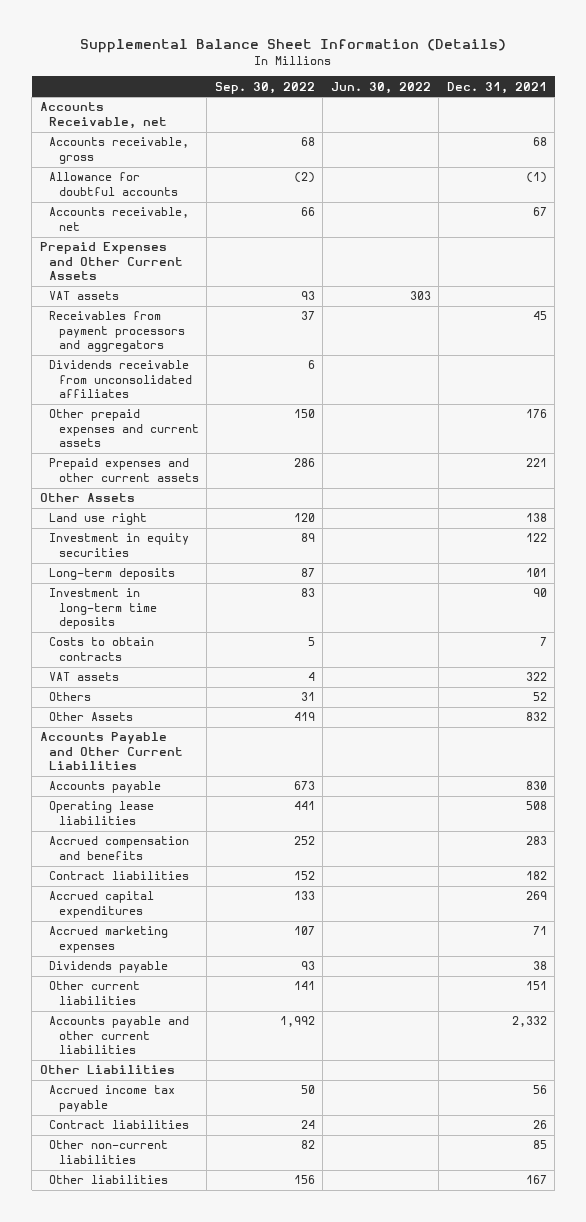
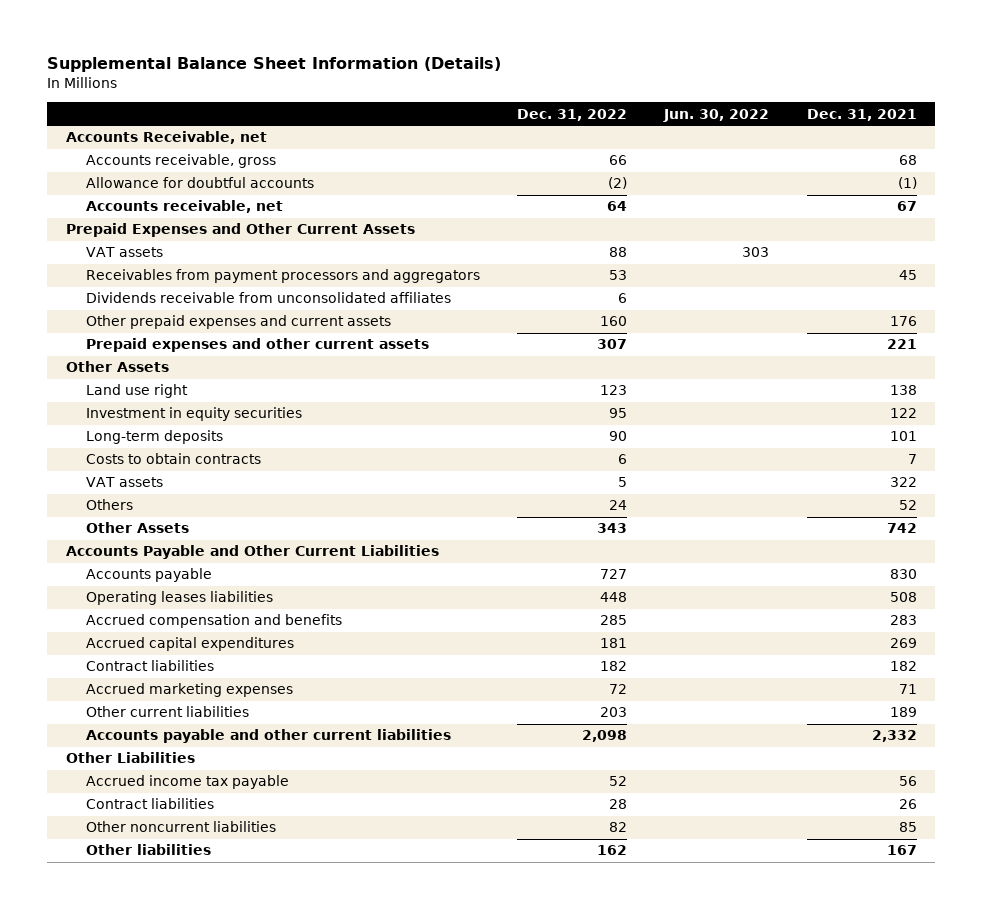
- | Sep. 30, 2022 | Jun. 30, 2022 | Dec. 31, 2021
+ | Dec. 31, 2022 | Jun. 30, 2022 | Dec. 31, 2021
- Investment in long-term time deposits | 83 | | 90
- Other Assets | 419 | | 832
+ Other Assets | 343 | | 742
- Operating lease liabilities | 441 | | 508
+ Operating leases liabilities | 448 | | 508
moved down: Contract liabilities | 182 | | 182
- Dividends payable | 93 | | 38
- Other current liabilities | 141 | | 151
+ Other current liabilities | 203 | | 189
- Other non-current liabilities | 82 | | 85
+ Other noncurrent liabilities | 82 | | 85

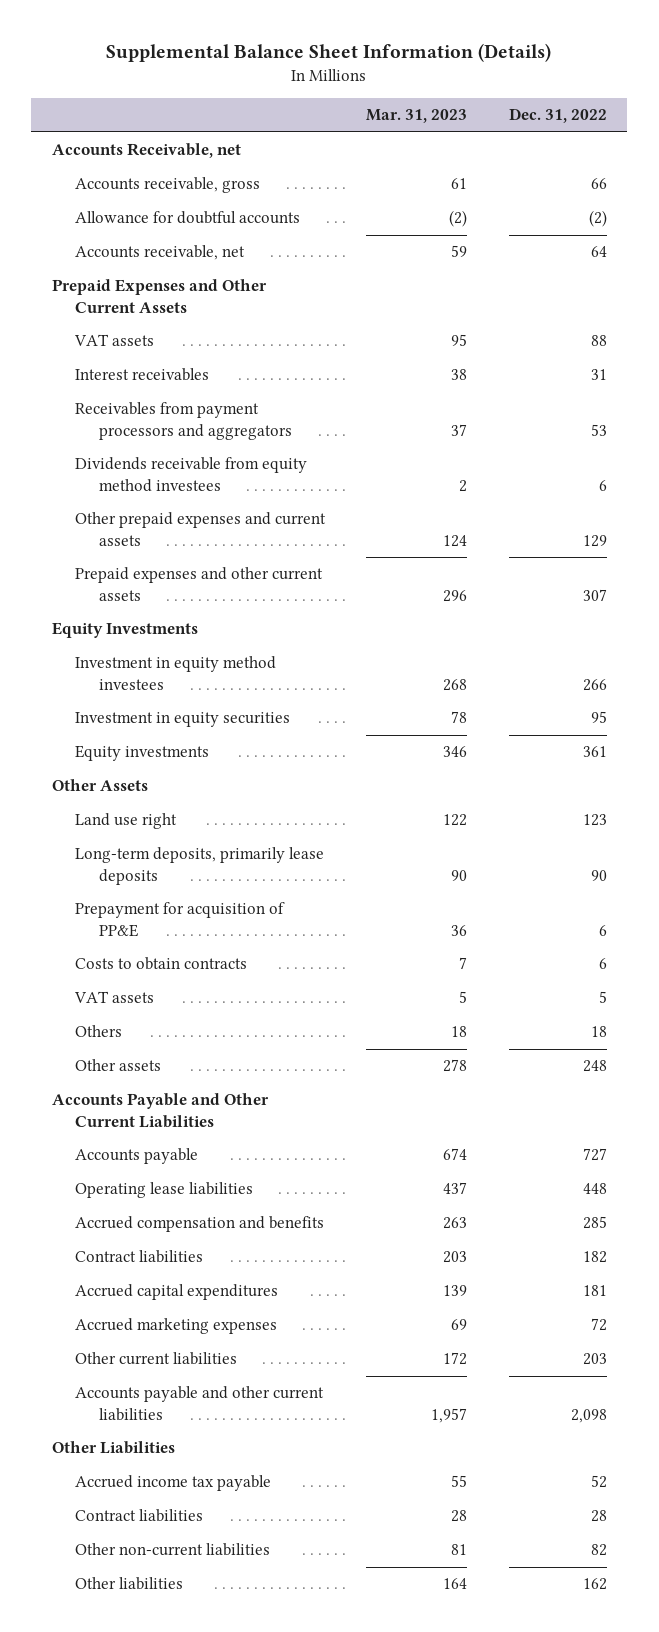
- | Dec. 31, 2022 | Jun. 30, 2022 | Dec. 31, 2021
+ | Mar. 31, 2023 | Dec. 31, 2022
+ Interest receivables | 38 | 31
- Dividends receivable from unconsolidated affiliates | 6 | |
- Other prepaid expenses and current assets | 160 | | 176
+ Dividends receivable from equity method investees | 2 | 6
+ Other prepaid expenses and current assets | 124 | 129
+ Equity Investments
+ Investment in equity method investees | 268 | 266
moved up: Investment in equity securities | 78 | 95
+ Equity investments | 346 | 361
- Long-term deposits | 90 | | 101
+ Long-term deposits, primarily lease deposits | 90 | 90
+ Prepayment for acquisition of PP&E | 36 | 6
- Others | 24 | | 52
- Other Assets | 343 | | 742
+ Others | 18 | 18
+ Other assets | 278 | 248
- Operating leases liabilities | 448 | | 508
+ Operating lease liabilities | 437 | 448
moved down: Accrued capital expenditures | 139 | 181
- Other noncurrent liabilities | 82 | | 85
+ Other non-current liabilities | 81 | 82

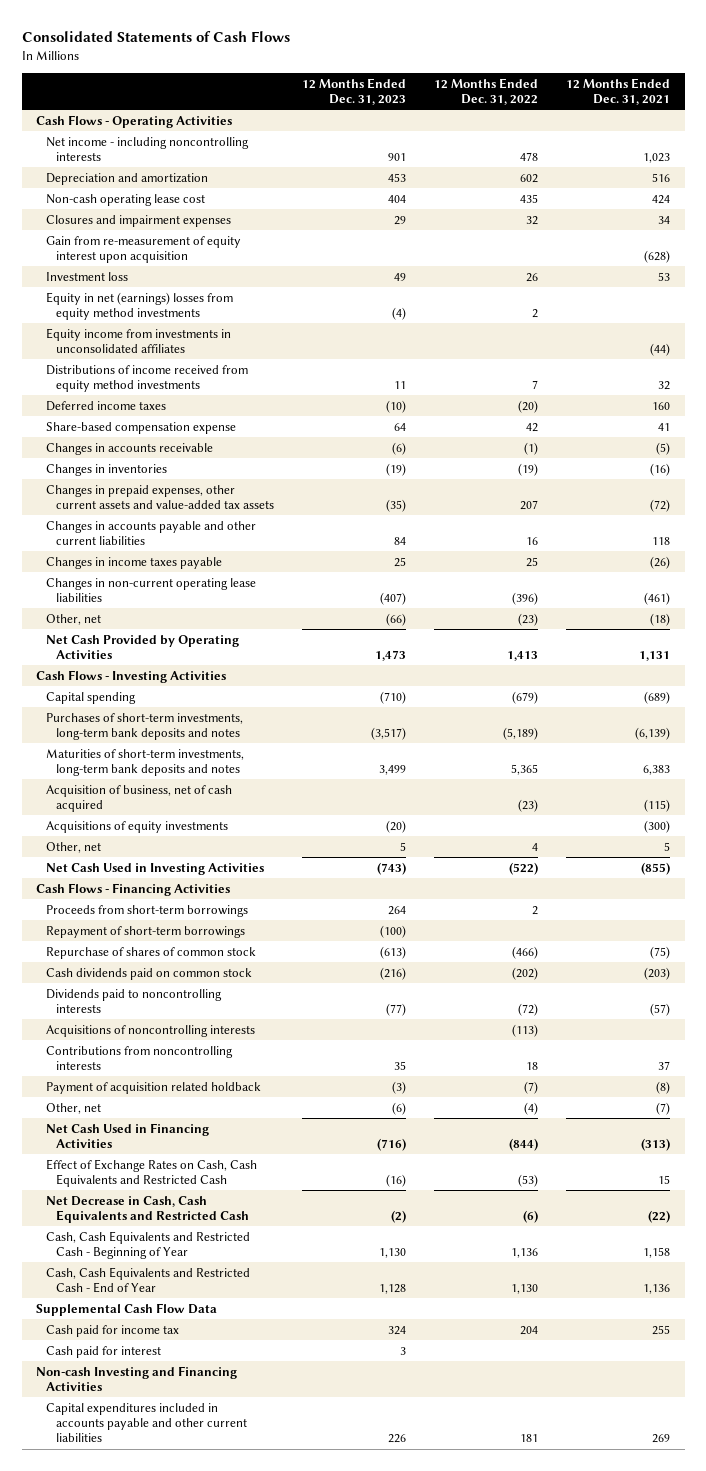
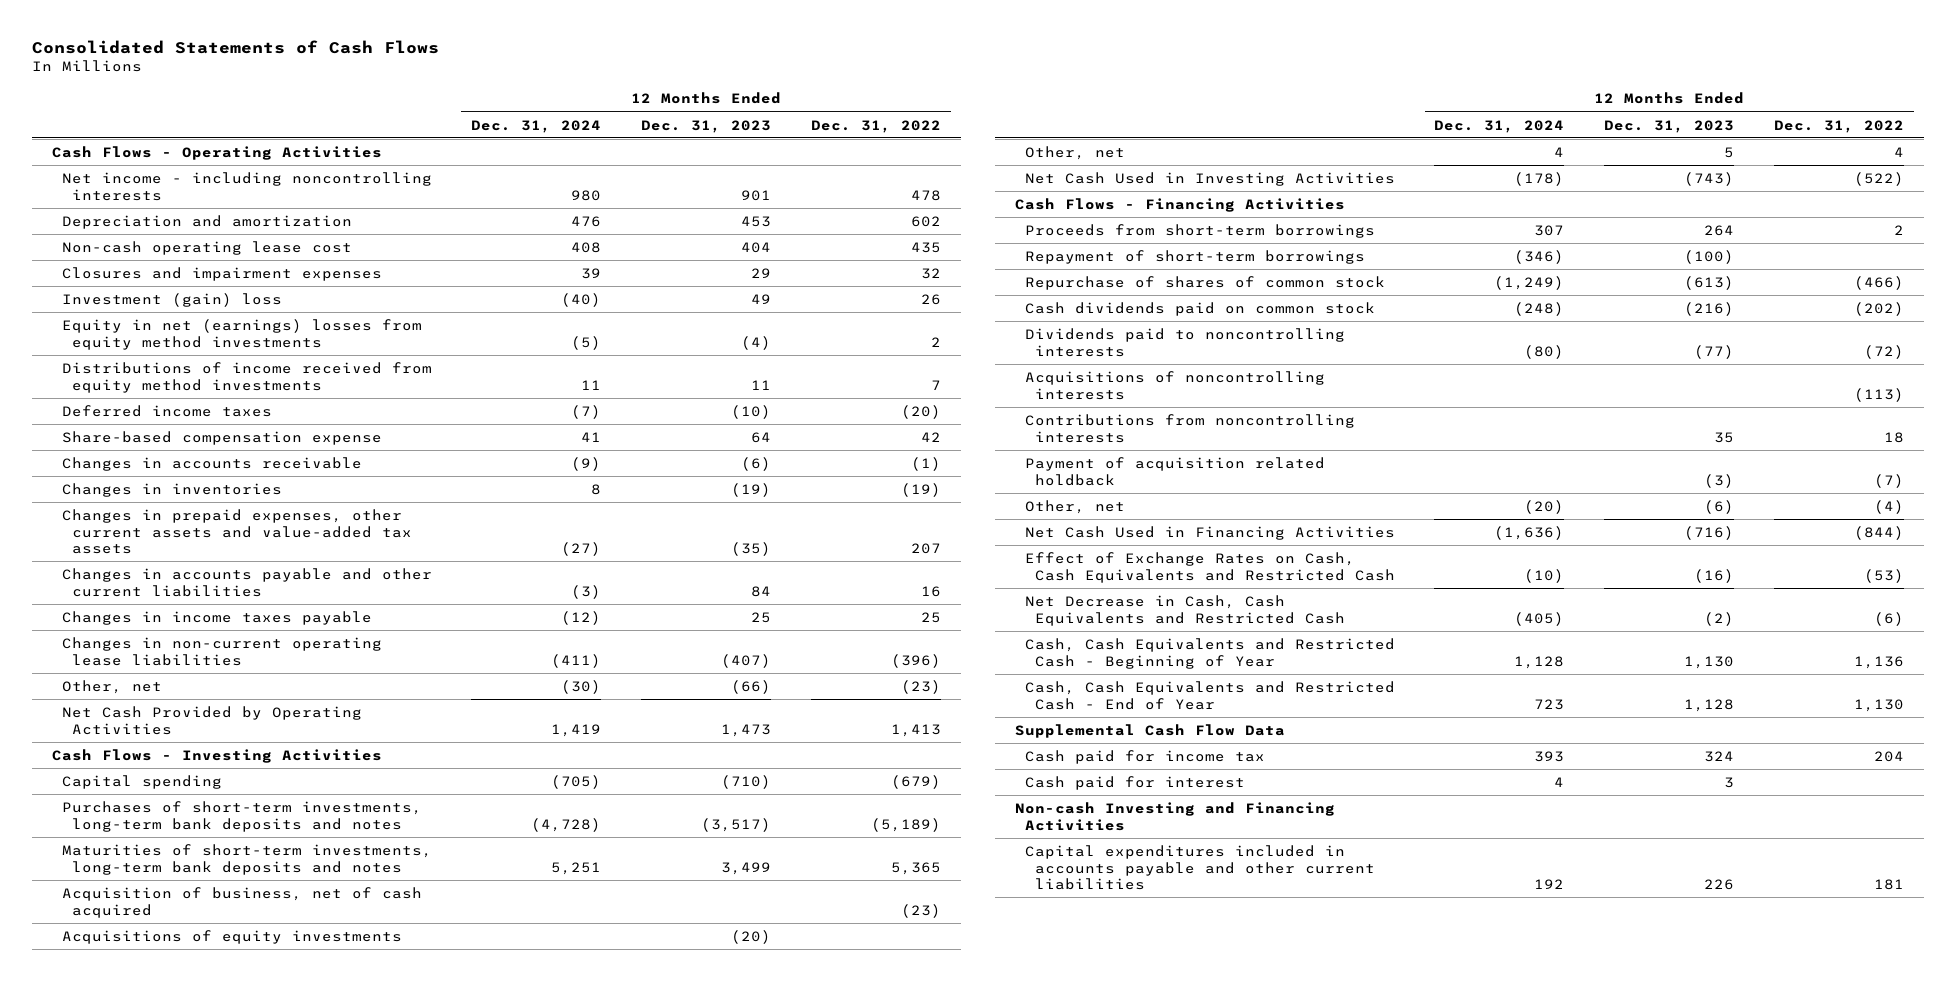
- | 12 Months Ended Dec. 31, 2023 | 12 Months Ended Dec. 31, 2022 | 12 Months Ended Dec. 31, 2021
+ | 12 Months Ended Dec. 31, 2024 | 12 Months Ended Dec. 31, 2023 | 12 Months Ended Dec. 31, 2022
- Gain from re-measurement of equity interest upon acquisition | | | (628)
- Investment loss | 49 | 26 | 53
+ Investment (gain) loss | (40) | 49 | 26
- Equity income from investments in unconsolidated affiliates | | | (44)

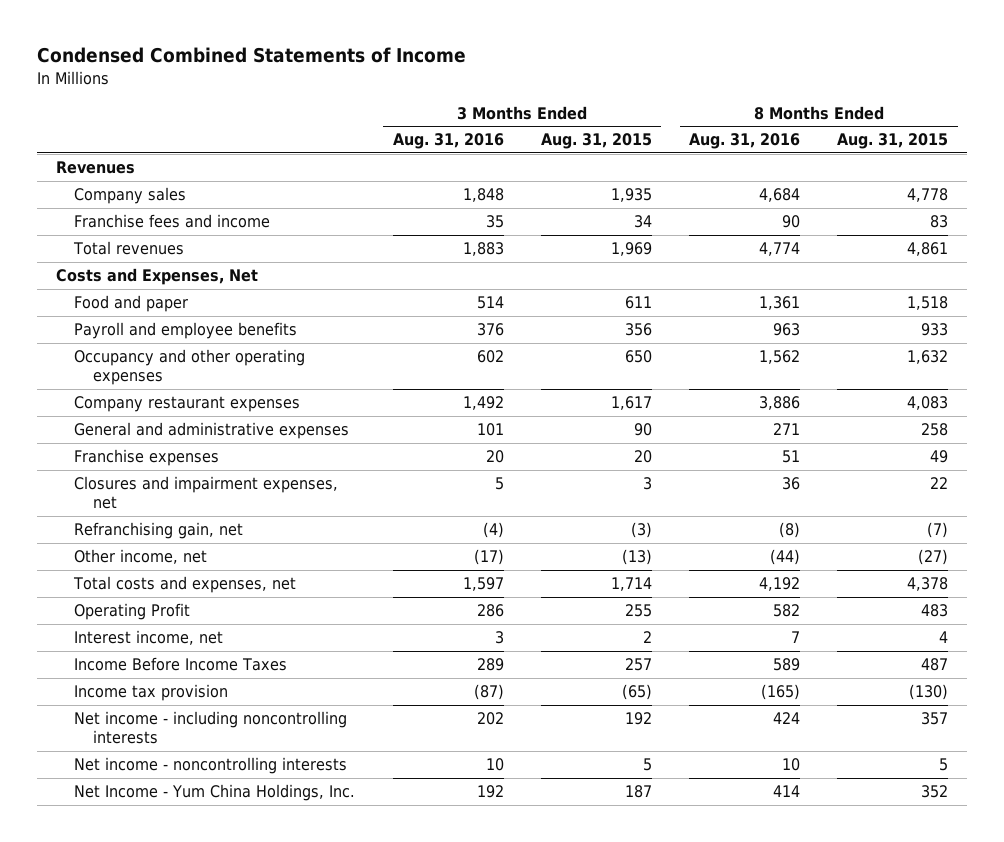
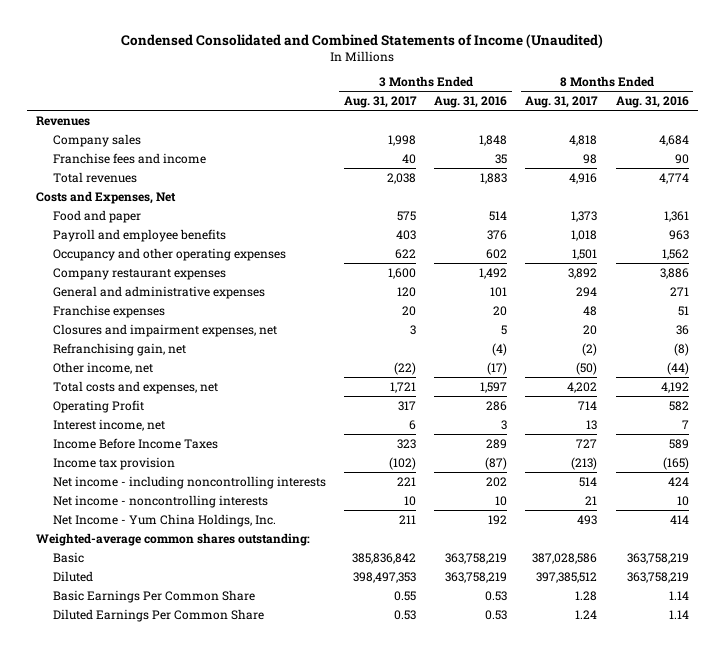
- Condensed Combined Statements of Income
+ Condensed Consolidated and Combined Statements of Income (Unaudited)
- | 3 Months Ended Aug. 31, 2016 | 3 Months Ended Aug. 31, 2015 | 8 Months Ended Aug. 31, 2016 | 8 Months Ended Aug. 31, 2015
+ | 3 Months Ended Aug. 31, 2017 | 3 Months Ended Aug. 31, 2016 | 8 Months Ended Aug. 31, 2017 | 8 Months Ended Aug. 31, 2016
+ Weighted-average common shares outstanding:
+ Basic | 385,836,842 | 363,758,219 | 387,028,586 | 363,758,219
+ Diluted | 398,497,353 | 363,758,219 | 397,385,512 | 363,758,219
+ Basic Earnings Per Common Share | 0.55 | 0.53 | 1.28 | 1.14
+ Diluted Earnings Per Common Share | 0.53 | 0.53 | 1.24 | 1.14

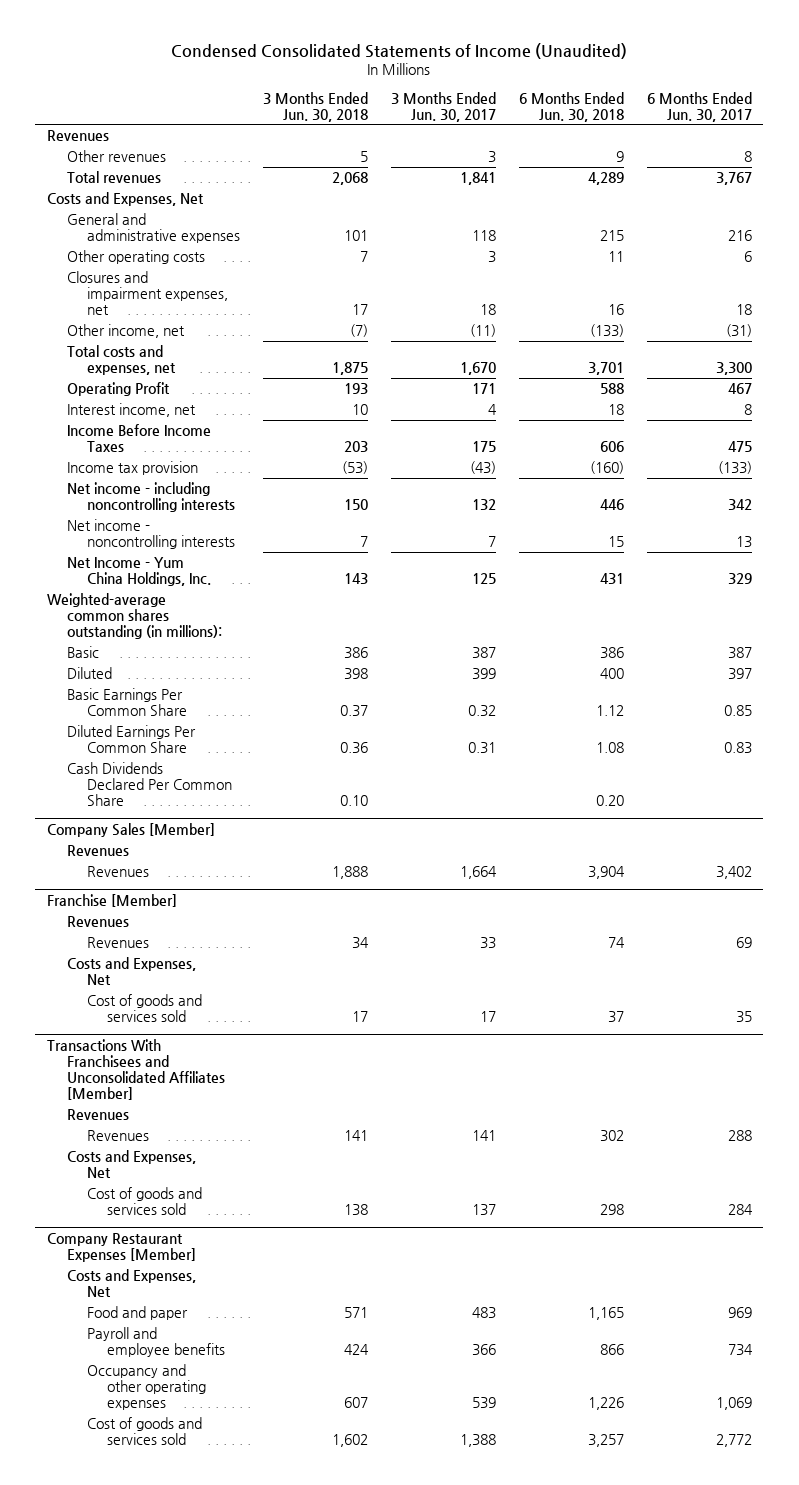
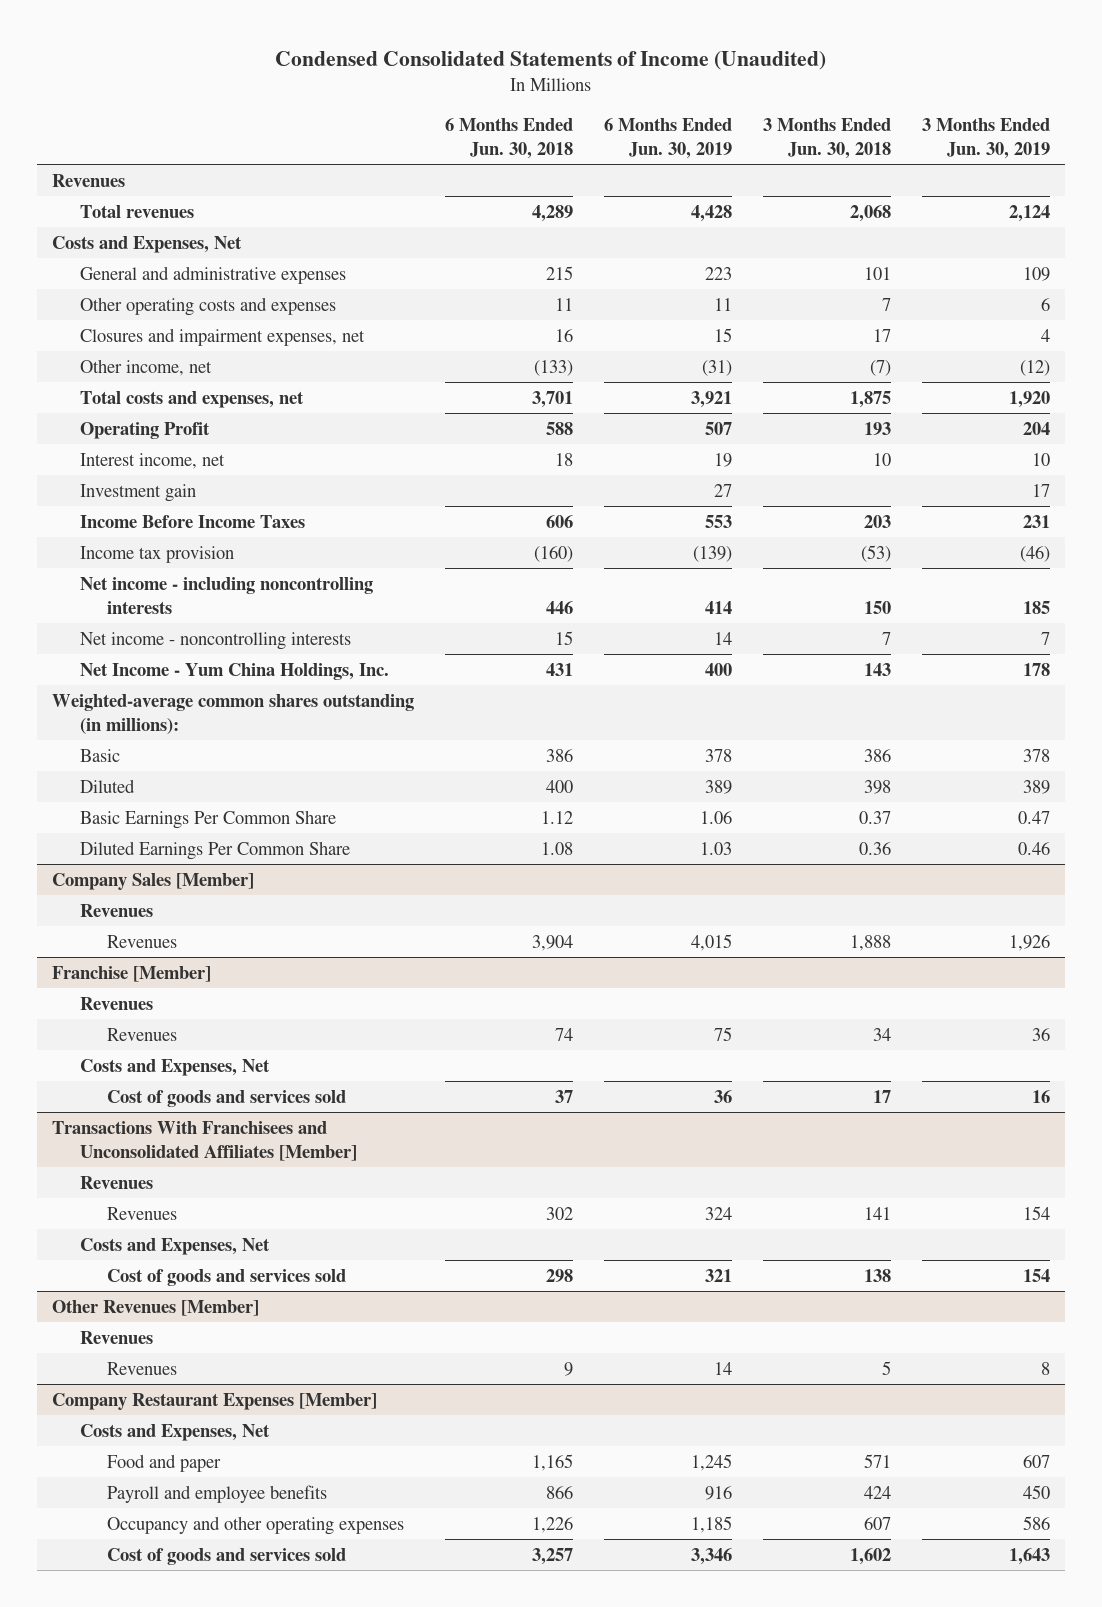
- | 3 Months Ended Jun. 30, 2018 | 3 Months Ended Jun. 30, 2017 | 6 Months Ended Jun. 30, 2018 | 6 Months Ended Jun. 30, 2017
+ | 6 Months Ended Jun. 30, 2018 | 6 Months Ended Jun. 30, 2019 | 3 Months Ended Jun. 30, 2018 | 3 Months Ended Jun. 30, 2019
- Other revenues | 5 | 3 | 9 | 8
- Other operating costs | 7 | 3 | 11 | 6
+ Other operating costs and expenses | 11 | 11 | 7 | 6
+ Investment gain | | 27 | | 17
- Cash Dividends Declared Per Common Share | 0.10 | | 0.20 |
+ Other Revenues [Member]
+ Revenues
+ Revenues | 9 | 14 | 5 | 8

